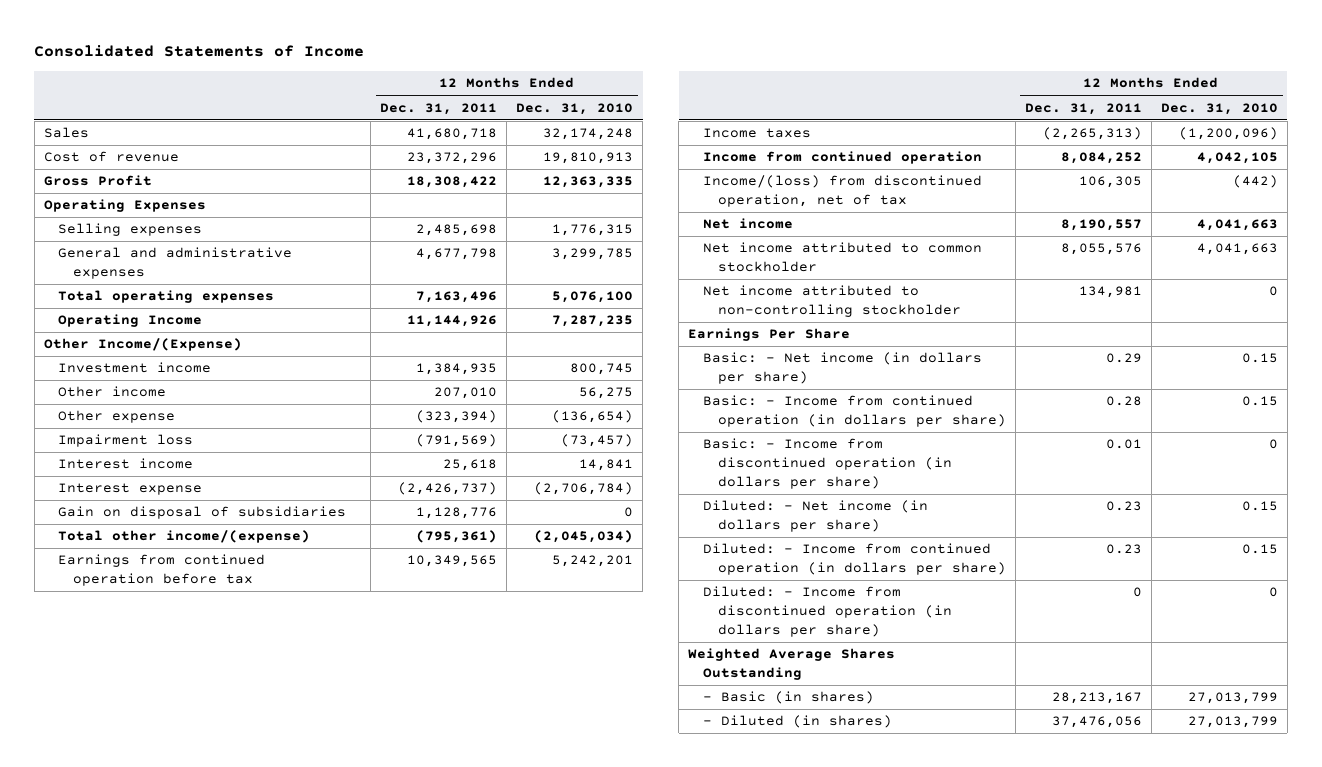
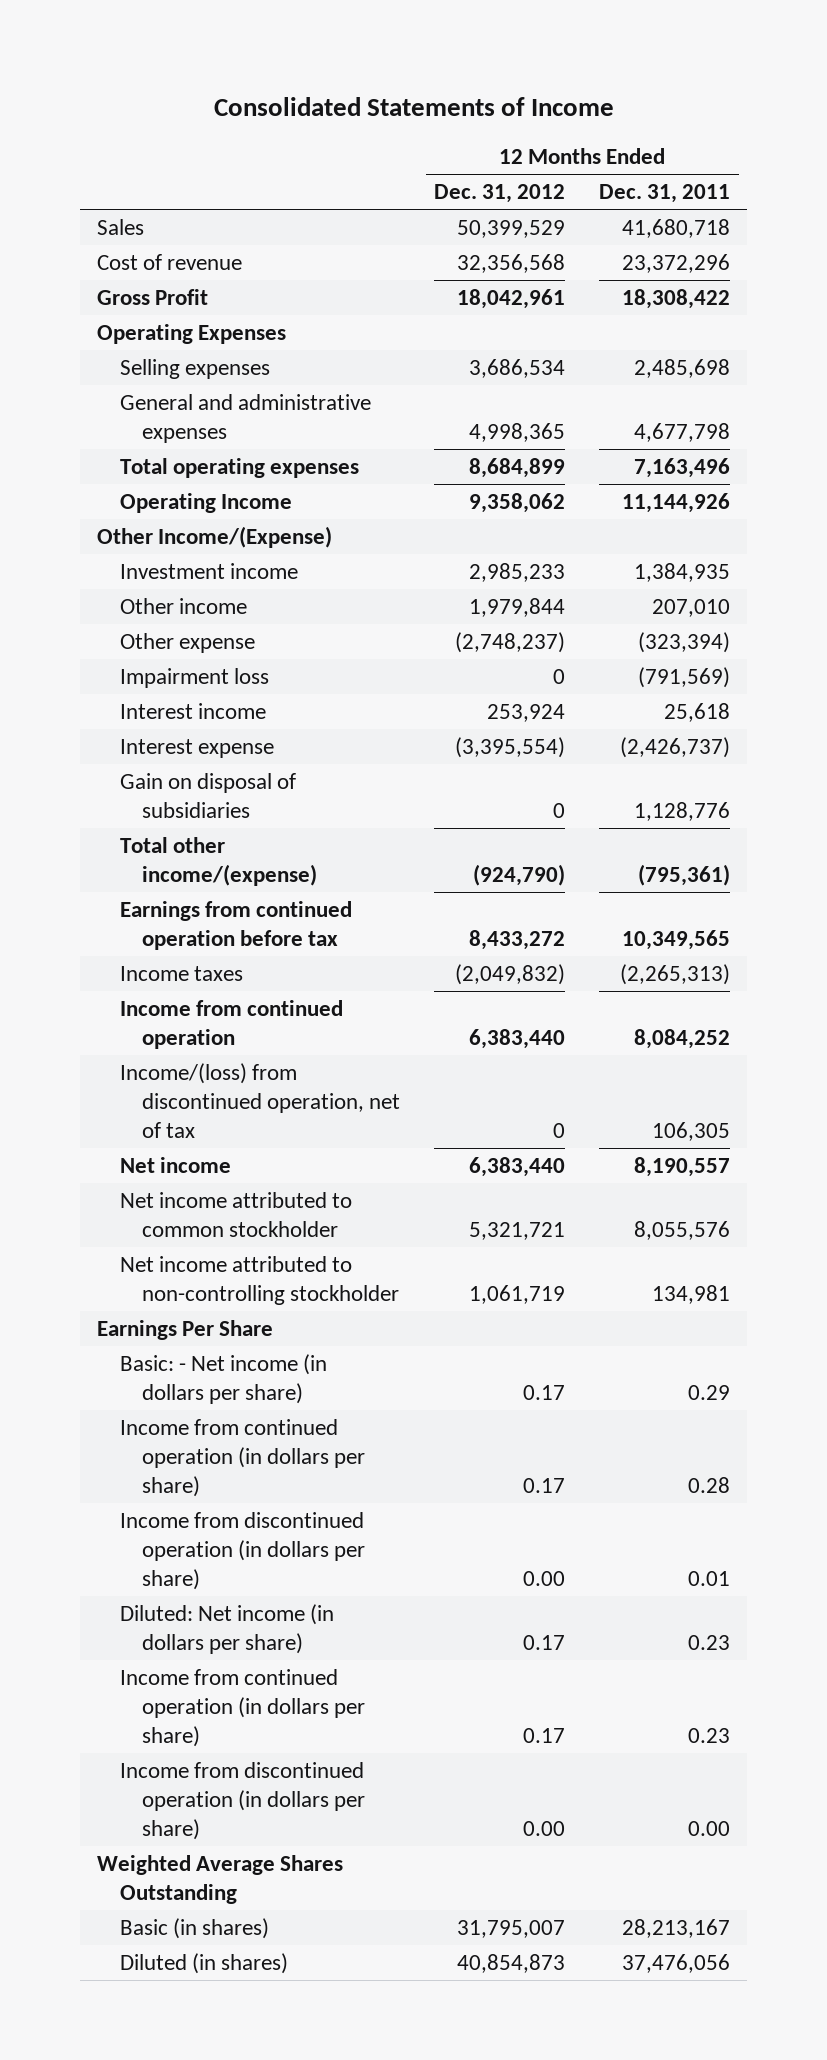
- | 12 Months Ended Dec. 31, 2011 | 12 Months Ended Dec. 31, 2010
+ | 12 Months Ended Dec. 31, 2012 | 12 Months Ended Dec. 31, 2011
- Basic: - Income from continued operation (in dollars per share) | 0.28 | 0.15
- Basic: - Income from discontinued operation (in dollars per share) | 0.01 | 0
- Diluted: - Net income (in dollars per share) | 0.23 | 0.15
- Diluted: - Income from continued operation (in dollars per share) | 0.23 | 0.15
- Diluted: - Income from discontinued operation (in dollars per share) | 0 | 0
+ Income from continued operation (in dollars per share) | 0.17 | 0.28
+ Income from discontinued operation (in dollars per share) | 0.00 | 0.01
+ Diluted: Net income (in dollars per share) | 0.17 | 0.23
+ Income from continued operation (in dollars per share) | 0.17 | 0.23
+ Income from discontinued operation (in dollars per share) | 0.00 | 0.00
- - Basic (in shares) | 28,213,167 | 27,013,799
- - Diluted (in shares) | 37,476,056 | 27,013,799
+ Basic (in shares) | 31,795,007 | 28,213,167
+ Diluted (in shares) | 40,854,873 | 37,476,056

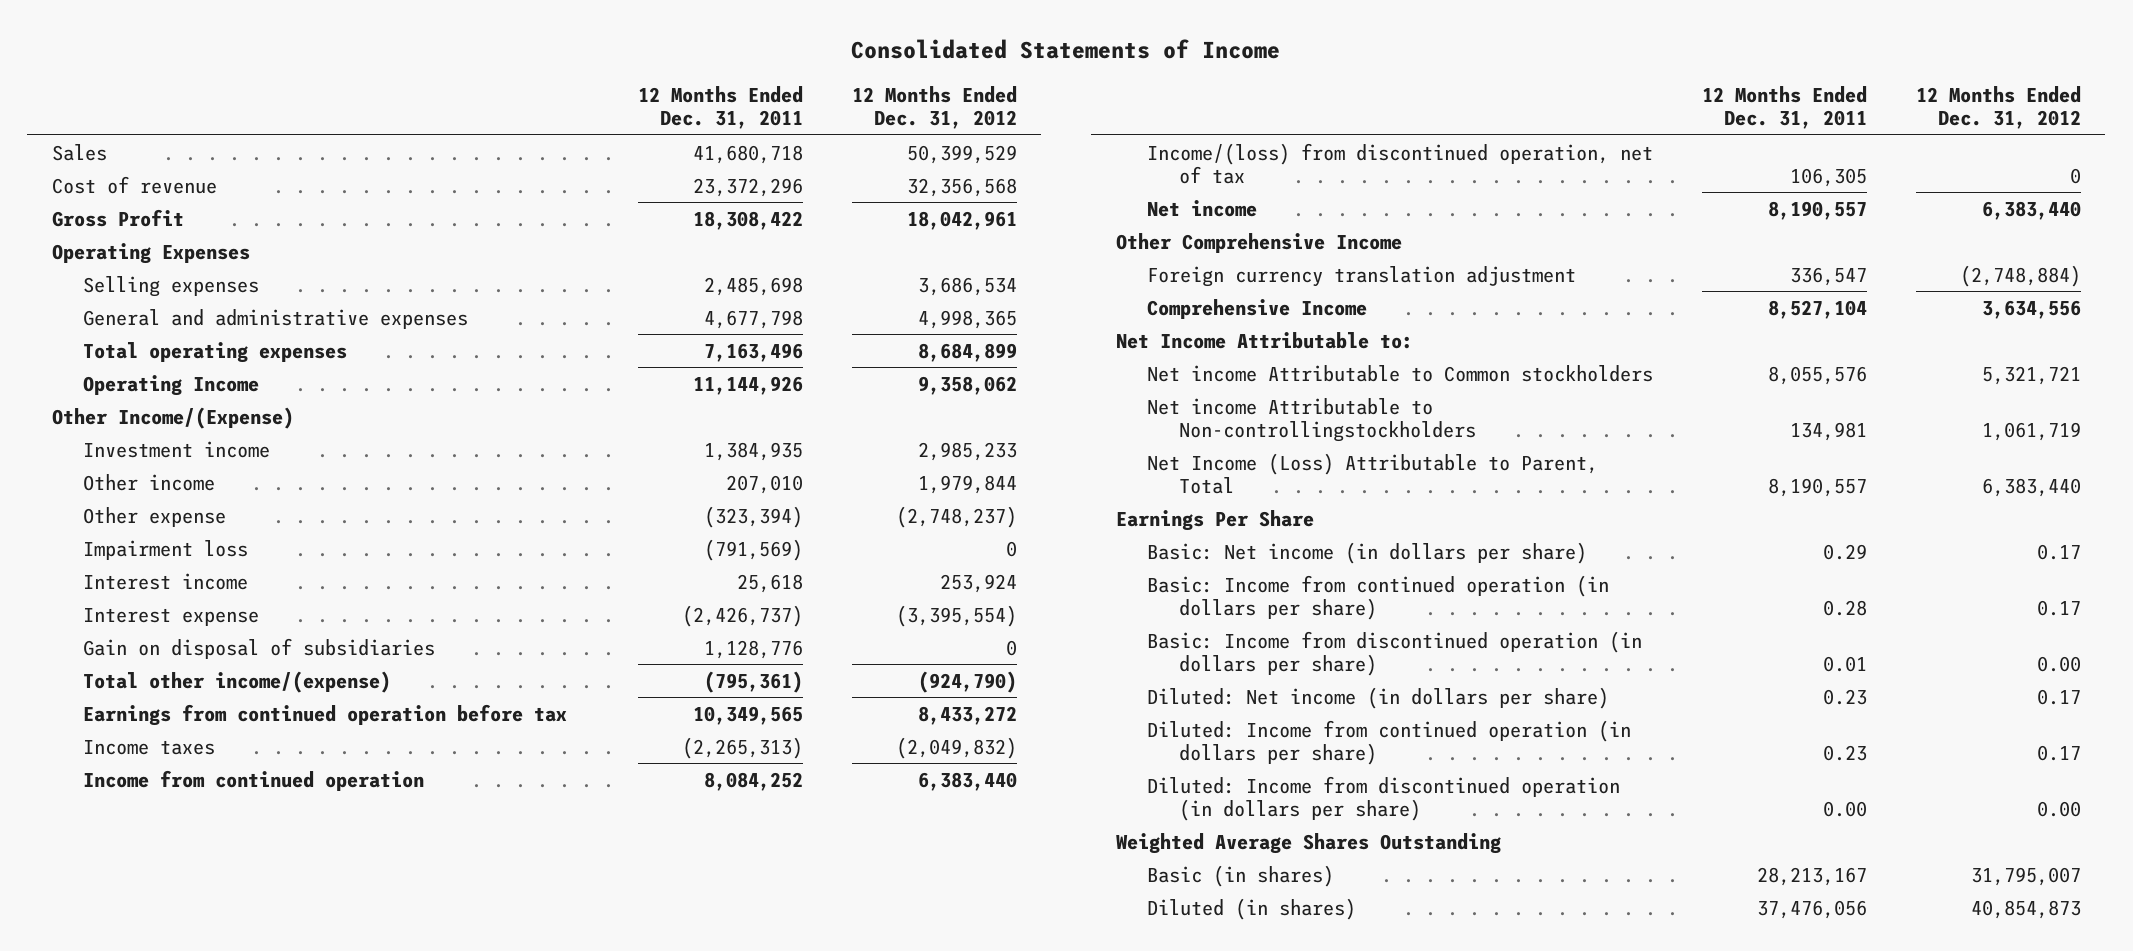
- | 12 Months Ended Dec. 31, 2012 | 12 Months Ended Dec. 31, 2011
+ | 12 Months Ended Dec. 31, 2011 | 12 Months Ended Dec. 31, 2012
- Net income attributed to common stockholder | 5,321,721 | 8,055,576
- Net income attributed to non-controlling stockholder | 1,061,719 | 134,981
+ Other Comprehensive Income
+ Foreign currency translation adjustment | 336,547 | (2,748,884)
+ Comprehensive Income | 8,527,104 | 3,634,556
+ Net Income Attributable to:
+ Net income Attributable to Common stockholders | 8,055,576 | 5,321,721
+ Net income Attributable to Non-controllingstockholders | 134,981 | 1,061,719
+ Net Income (Loss) Attributable to Parent, Total | 8,190,557 | 6,383,440
- Basic: - Net income (in dollars per share) | 0.17 | 0.29
- Income from continued operation (in dollars per share) | 0.17 | 0.28
- Income from discontinued operation (in dollars per share) | 0.00 | 0.01
+ Basic: Net income (in dollars per share) | 0.29 | 0.17
+ Basic: Income from continued operation (in dollars per share) | 0.28 | 0.17
+ Basic: Income from discontinued operation (in dollars per share) | 0.01 | 0.00
- Income from continued operation (in dollars per share) | 0.17 | 0.23
- Income from discontinued operation (in dollars per share) | 0.00 | 0.00
+ Diluted: Income from continued operation (in dollars per share) | 0.23 | 0.17
+ Diluted: Income from discontinued operation (in dollars per share) | 0.00 | 0.00

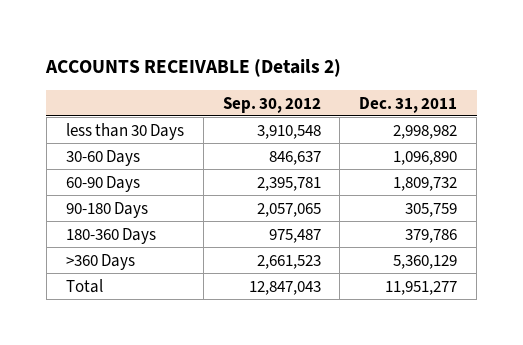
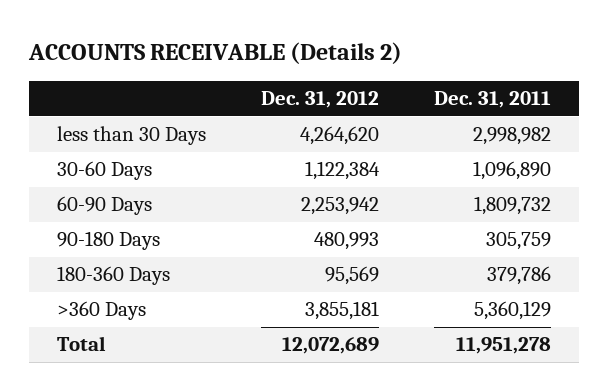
- | Sep. 30, 2012 | Dec. 31, 2011
+ | Dec. 31, 2012 | Dec. 31, 2011
- Total | 12,847,043 | 11,951,277
+ Total | 12,072,689 | 11,951,278

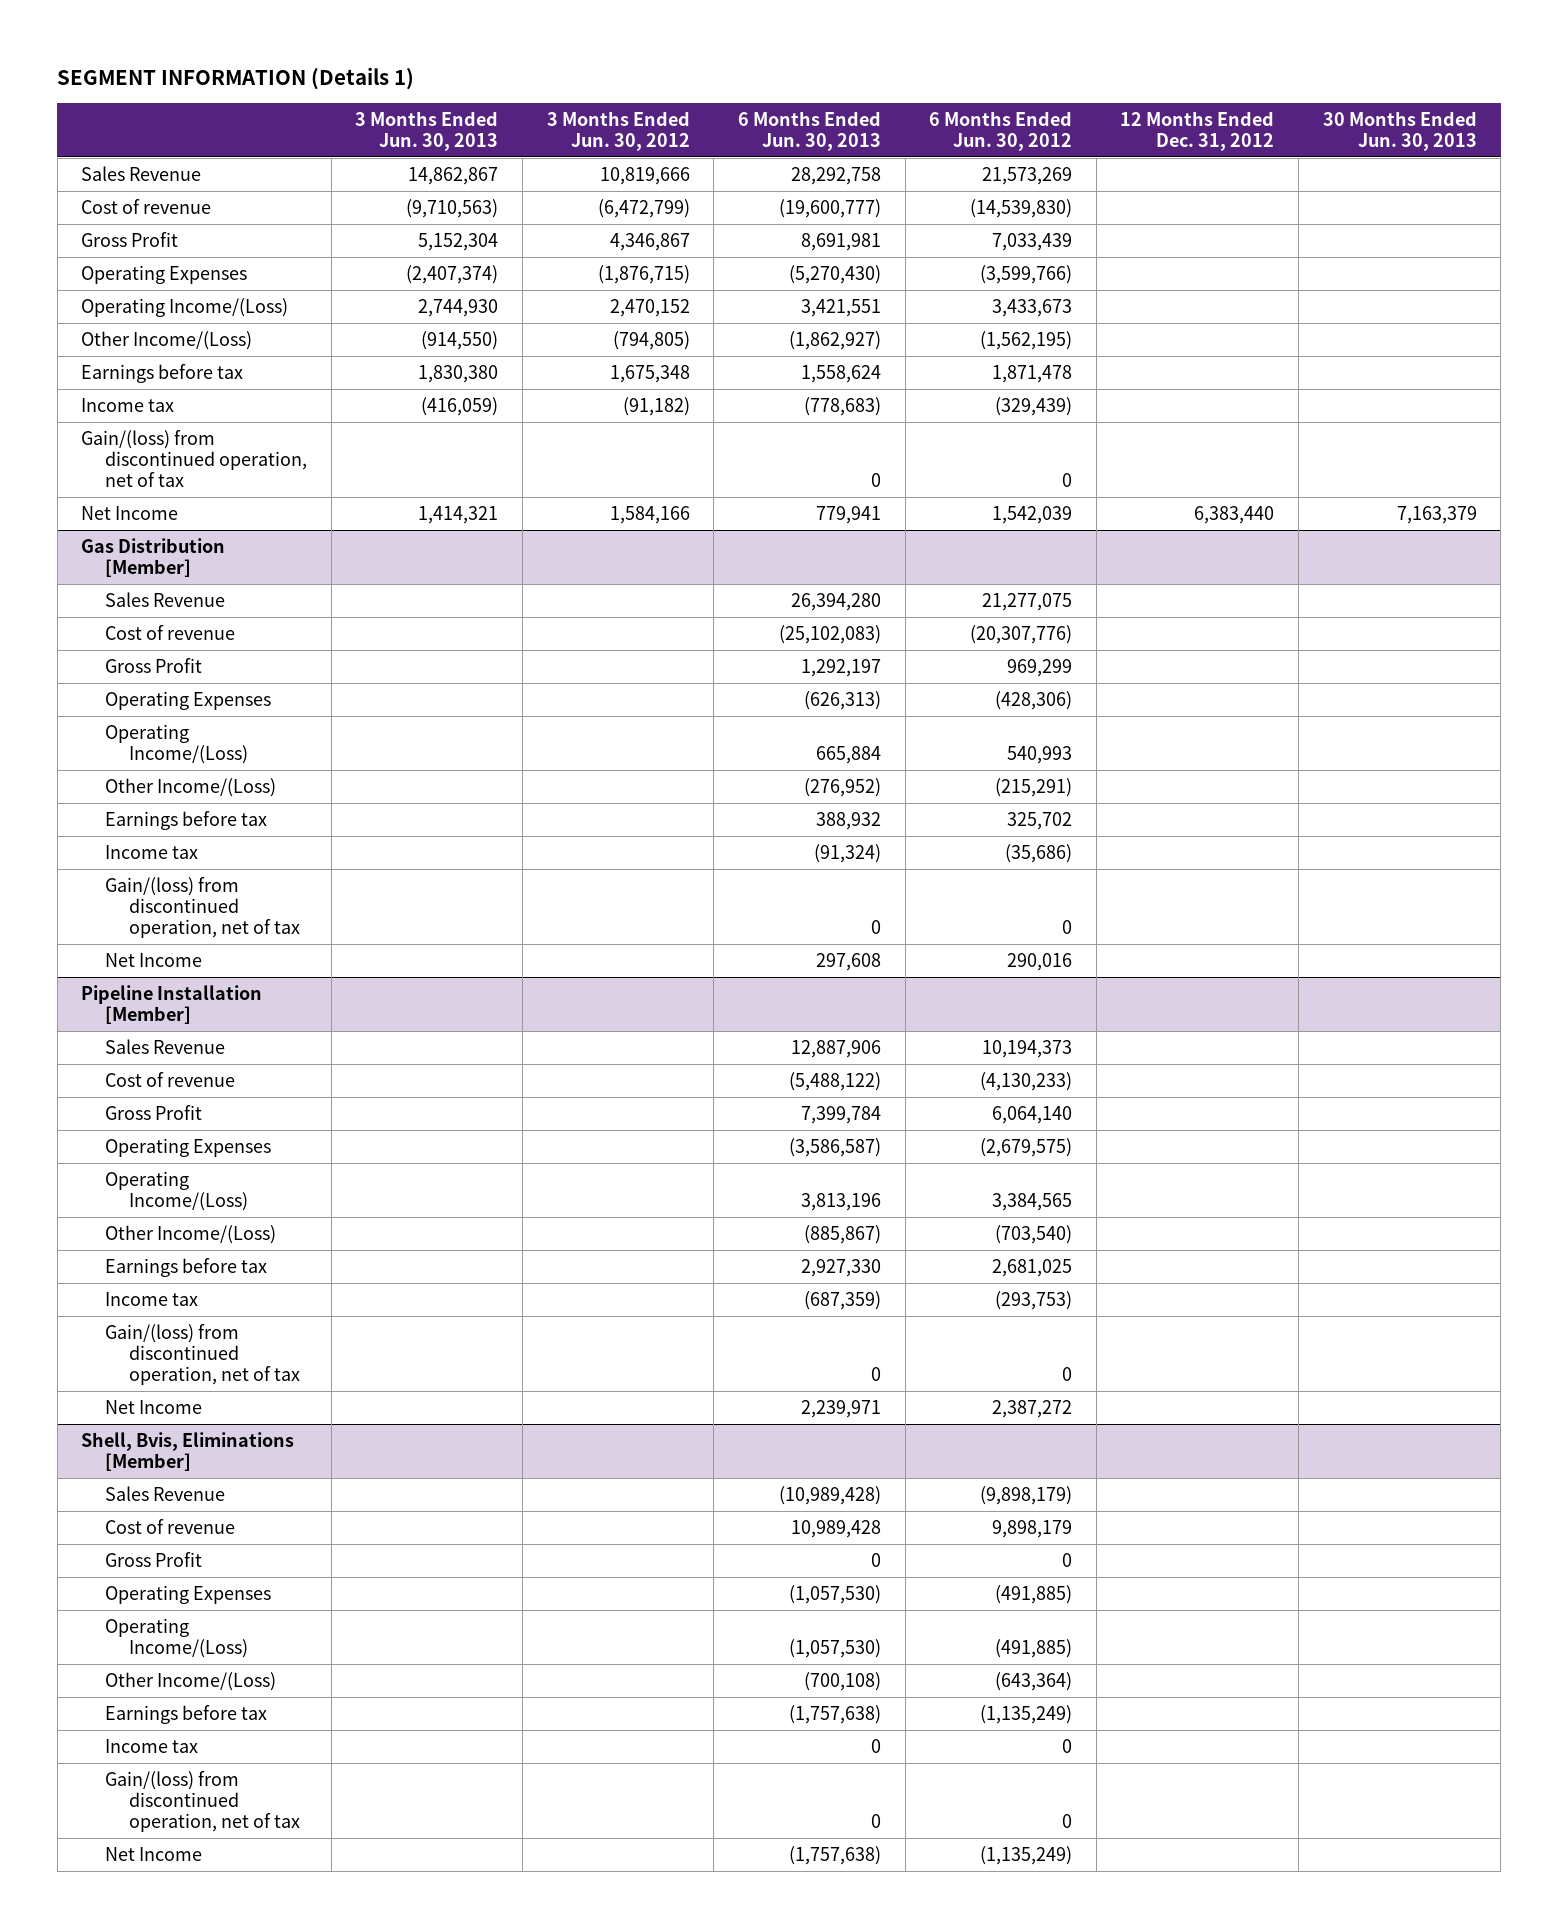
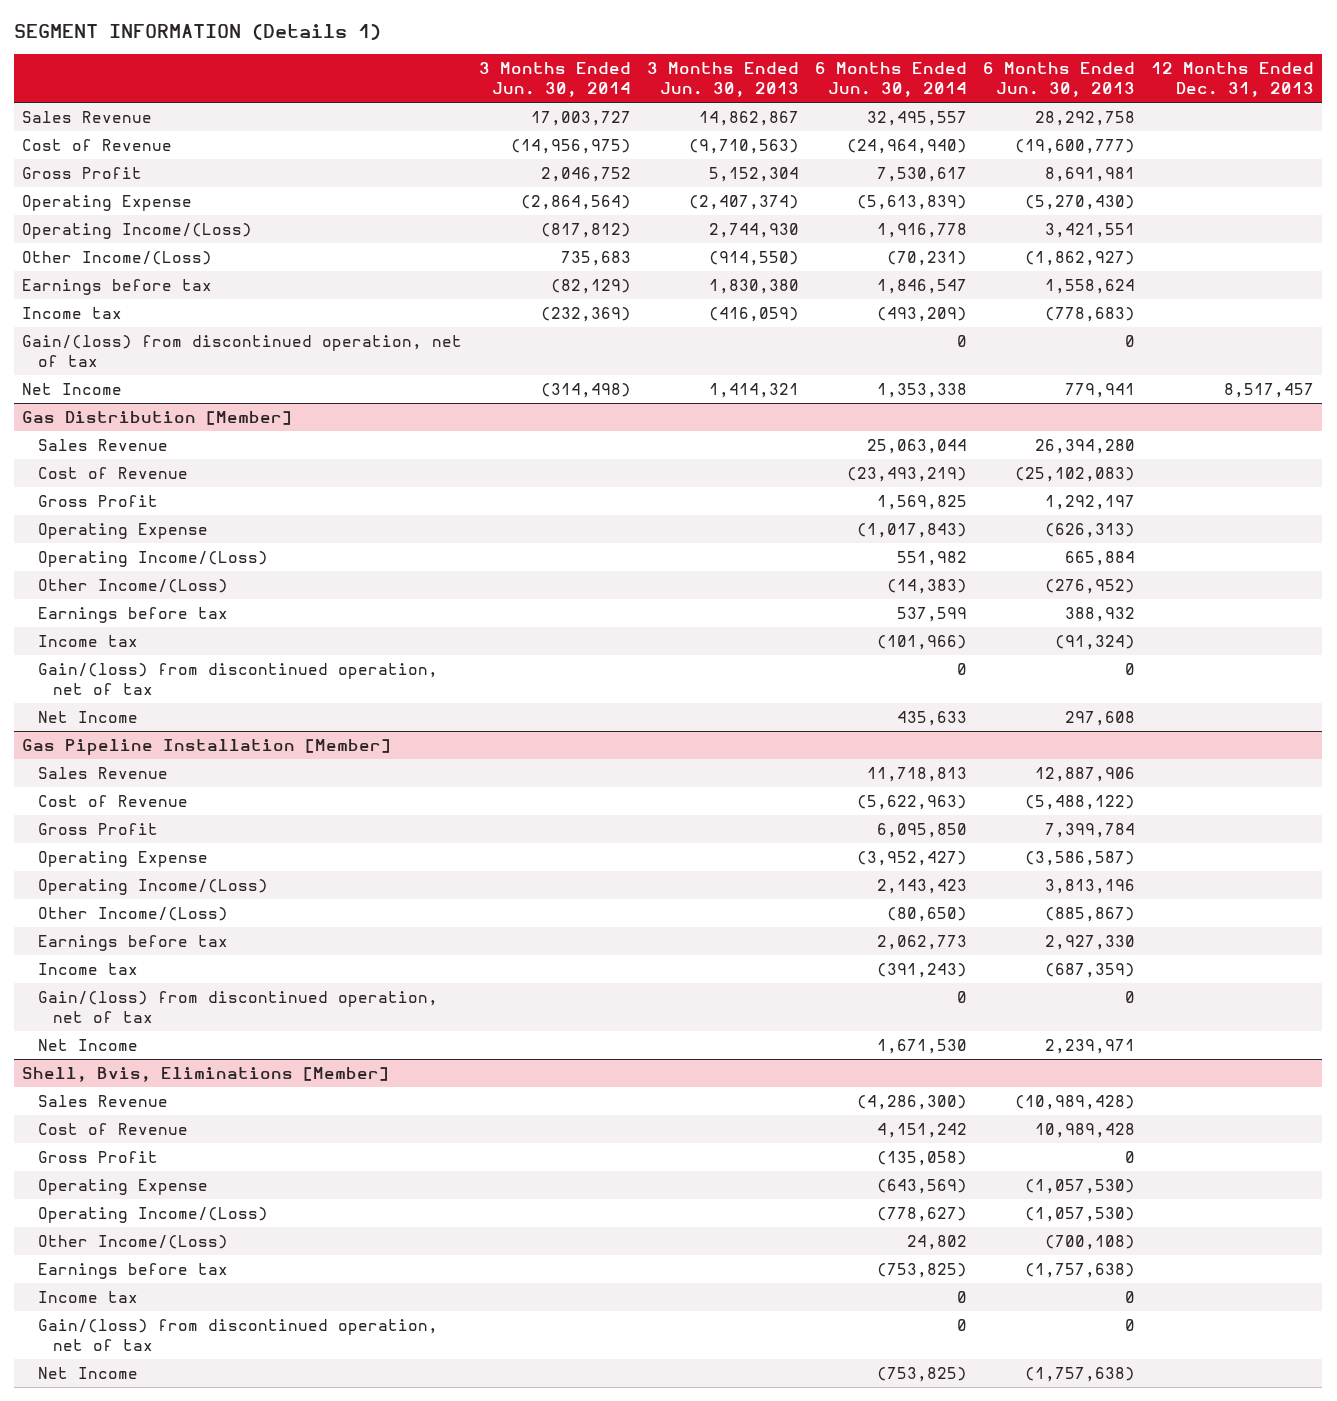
- | 3 Months Ended Jun. 30, 2013 | 3 Months Ended Jun. 30, 2012 | 6 Months Ended Jun. 30, 2013 | 6 Months Ended Jun. 30, 2012 | 12 Months Ended Dec. 31, 2012 | 30 Months Ended Jun. 30, 2013
+ | 3 Months Ended Jun. 30, 2014 | 3 Months Ended Jun. 30, 2013 | 6 Months Ended Jun. 30, 2014 | 6 Months Ended Jun. 30, 2013 | 12 Months Ended Dec. 31, 2013
- Cost of revenue | (9,710,563) | (6,472,799) | (19,600,777) | (14,539,830) | |
+ Cost of Revenue | (14,956,975) | (9,710,563) | (24,964,940) | (19,600,777) |
- Operating Expenses | (2,407,374) | (1,876,715) | (5,270,430) | (3,599,766) | |
+ Operating Expense | (2,864,564) | (2,407,374) | (5,613,839) | (5,270,430) |
@ Gas Distribution [Member]
- Cost of revenue | | | (25,102,083) | (20,307,776) | |
+ Cost of Revenue | | | (23,493,219) | (25,102,083) |
- Operating Expenses | | | (626,313) | (428,306) | |
+ Operating Expense | | | (1,017,843) | (626,313) |
- Pipeline Installation [Member]
+ Gas Pipeline Installation [Member]
- Cost of revenue | | | (5,488,122) | (4,130,233) | |
+ Cost of Revenue | | | (5,622,963) | (5,488,122) |
- Operating Expenses | | | (3,586,587) | (2,679,575) | |
+ Operating Expense | | | (3,952,427) | (3,586,587) |
@ Shell, Bvis, Eliminations [Member]
- Cost of revenue | | | 10,989,428 | 9,898,179 | |
+ Cost of Revenue | | | 4,151,242 | 10,989,428 |
- Operating Expenses | | | (1,057,530) | (491,885) | |
+ Operating Expense | | | (643,569) | (1,057,530) |

